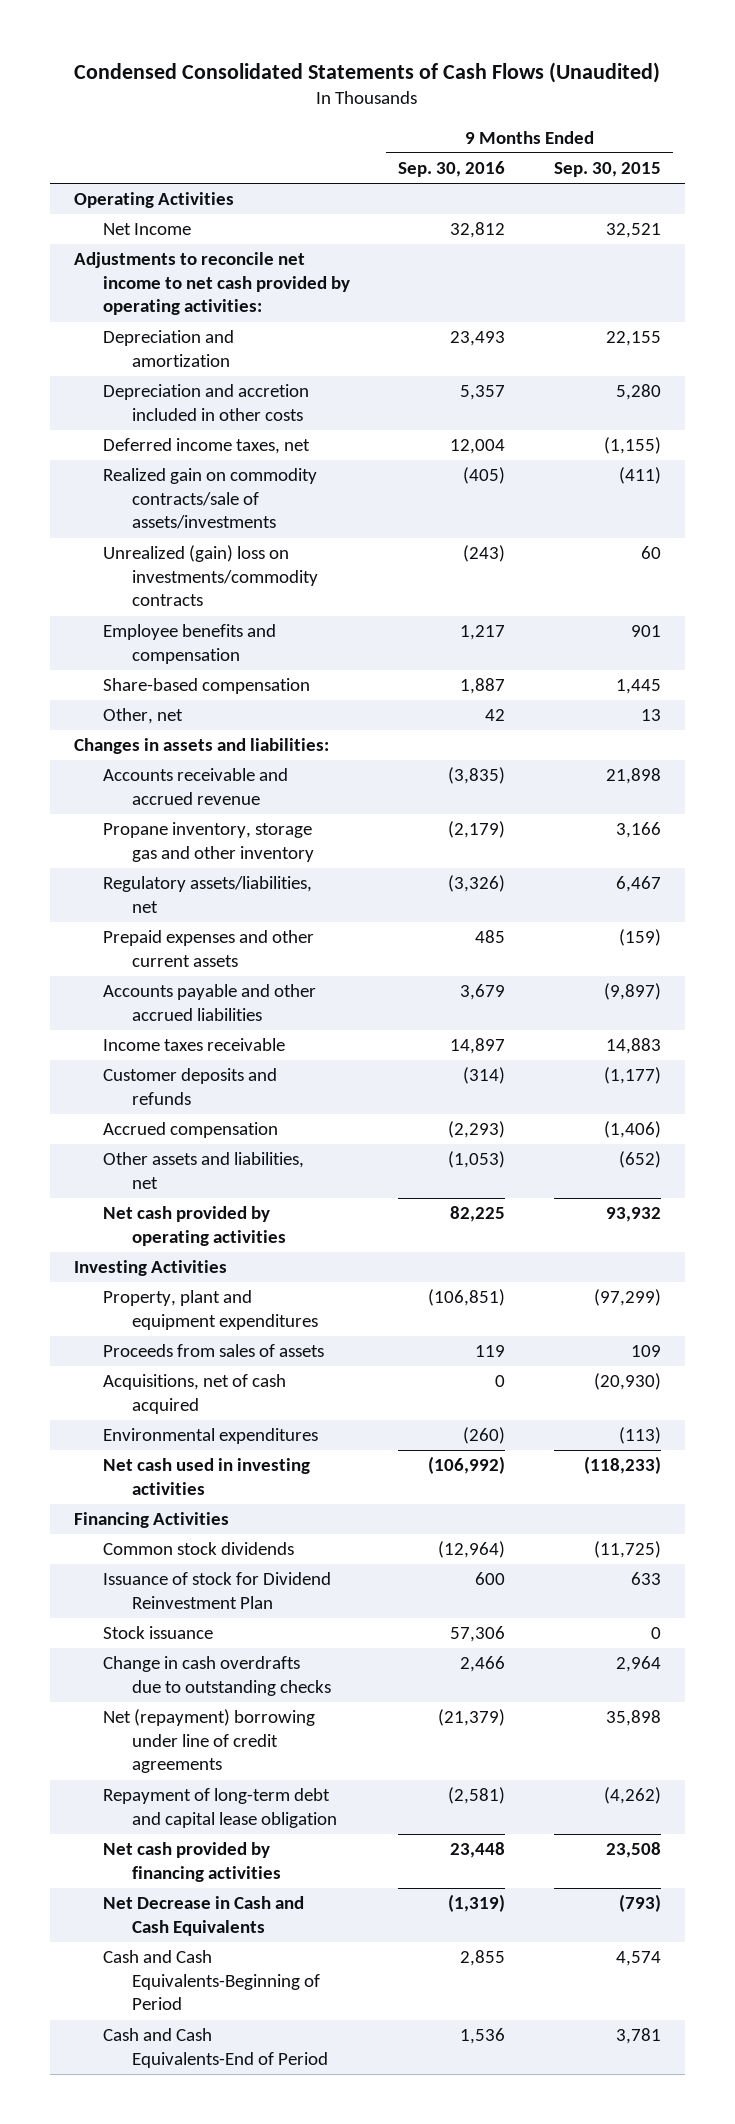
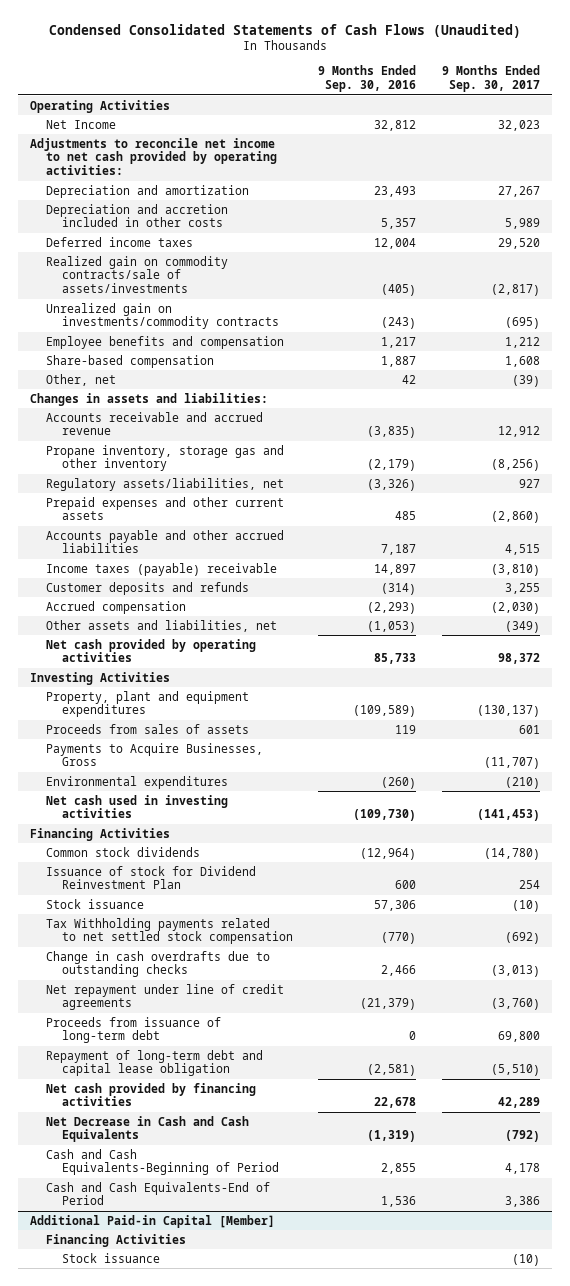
- | 9 Months Ended Sep. 30, 2016 | 9 Months Ended Sep. 30, 2015
+ | 9 Months Ended Sep. 30, 2016 | 9 Months Ended Sep. 30, 2017
- Deferred income taxes, net | 12,004 | (1,155)
+ Deferred income taxes | 12,004 | 29,520
- Unrealized (gain) loss on investments/commodity contracts | (243) | 60
+ Unrealized gain on investments/commodity contracts | (243) | (695)
- Accounts payable and other accrued liabilities | 3,679 | (9,897)
- Income taxes receivable | 14,897 | 14,883
+ Accounts payable and other accrued liabilities | 7,187 | 4,515
+ Income taxes (payable) receivable | 14,897 | (3,810)
- Net cash provided by operating activities | 82,225 | 93,932
+ Net cash provided by operating activities | 85,733 | 98,372
- Property, plant and equipment expenditures | (106,851) | (97,299)
+ Property, plant and equipment expenditures | (109,589) | (130,137)
- Acquisitions, net of cash acquired | 0 | (20,930)
+ Payments to Acquire Businesses, Gross | | (11,707)
- Net cash used in investing activities | (106,992) | (118,233)
+ Net cash used in investing activities | (109,730) | (141,453)
+ Tax Withholding payments related to net settled stock compensation | (770) | (692)
- Net (repayment) borrowing under line of credit agreements | (21,379) | 35,898
+ Net repayment under line of credit agreements | (21,379) | (3,760)
+ Proceeds from issuance of long-term debt | 0 | 69,800
- Net cash provided by financing activities | 23,448 | 23,508
+ Net cash provided by financing activities | 22,678 | 42,289
+ Additional Paid-in Capital [Member]
+ Financing Activities
+ Stock issuance | | (10)

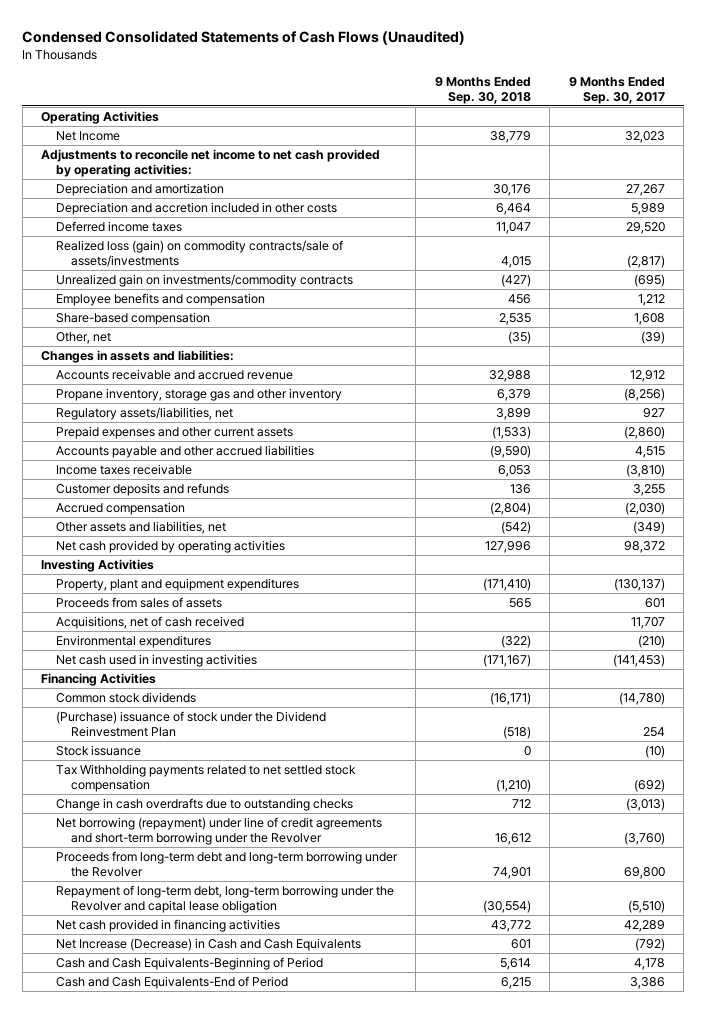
- | 9 Months Ended Sep. 30, 2016 | 9 Months Ended Sep. 30, 2017
+ | 9 Months Ended Sep. 30, 2018 | 9 Months Ended Sep. 30, 2017
- Realized gain on commodity contracts/sale of assets/investments | (405) | (2,817)
+ Realized loss (gain) on commodity contracts/sale of assets/investments | 4,015 | (2,817)
- Income taxes (payable) receivable | 14,897 | (3,810)
+ Income taxes receivable | 6,053 | (3,810)
- Payments to Acquire Businesses, Gross | | (11,707)
+ Acquisitions, net of cash received | | 11,707
- Issuance of stock for Dividend Reinvestment Plan | 600 | 254
+ (Purchase) issuance of stock under the Dividend Reinvestment Plan | (518) | 254
- Net repayment under line of credit agreements | (21,379) | (3,760)
- Proceeds from issuance of long-term debt | 0 | 69,800
- Repayment of long-term debt and capital lease obligation | (2,581) | (5,510)
- Net cash provided by financing activities | 22,678 | 42,289
- Net Decrease in Cash and Cash Equivalents | (1,319) | (792)
+ Net borrowing (repayment) under line of credit agreements and short-term borrowing under the Revolver | 16,612 | (3,760)
+ Proceeds from long-term debt and long-term borrowing under the Revolver | 74,901 | 69,800
+ Repayment of long-term debt, long-term borrowing under the Revolver and capital lease obligation | (30,554) | (5,510)
+ Net cash provided in financing activities | 43,772 | 42,289
+ Net Increase (Decrease) in Cash and Cash Equivalents | 601 | (792)
- Additional Paid-in Capital [Member]
- Financing Activities
- Stock issuance | | (10)

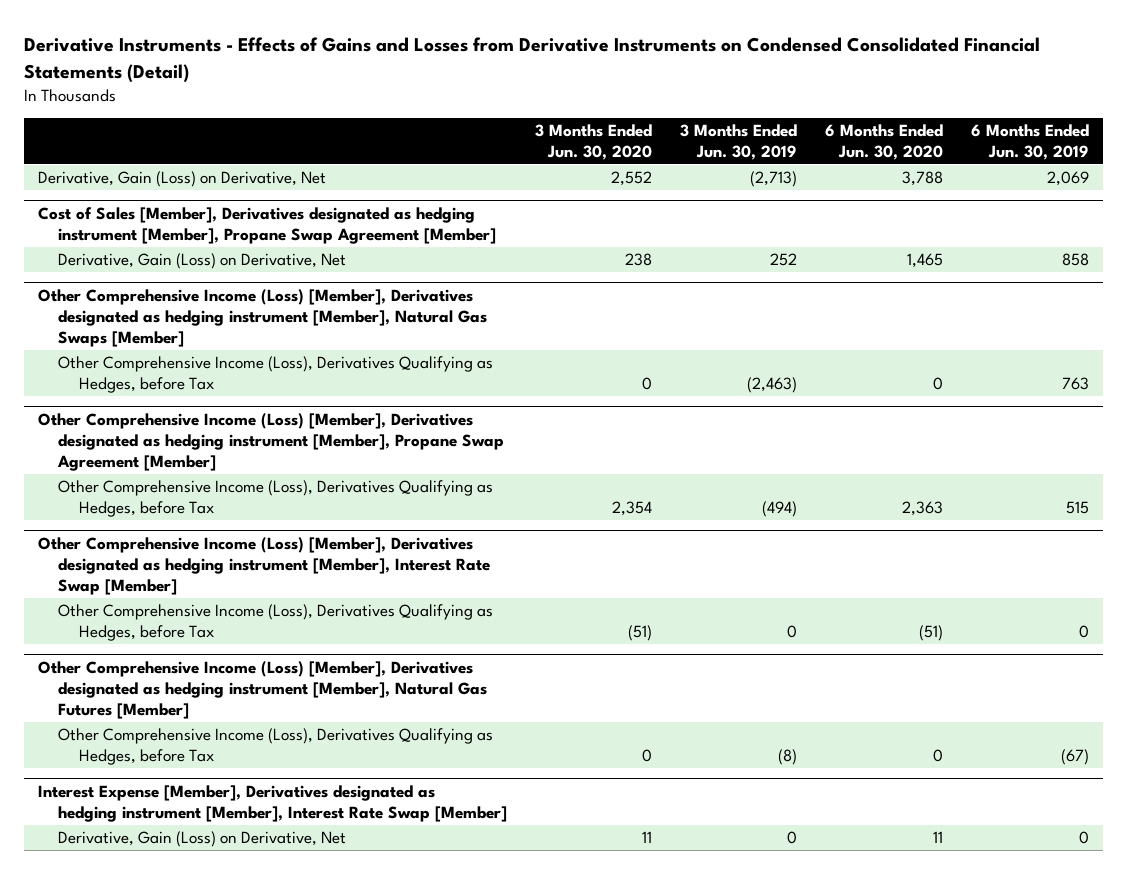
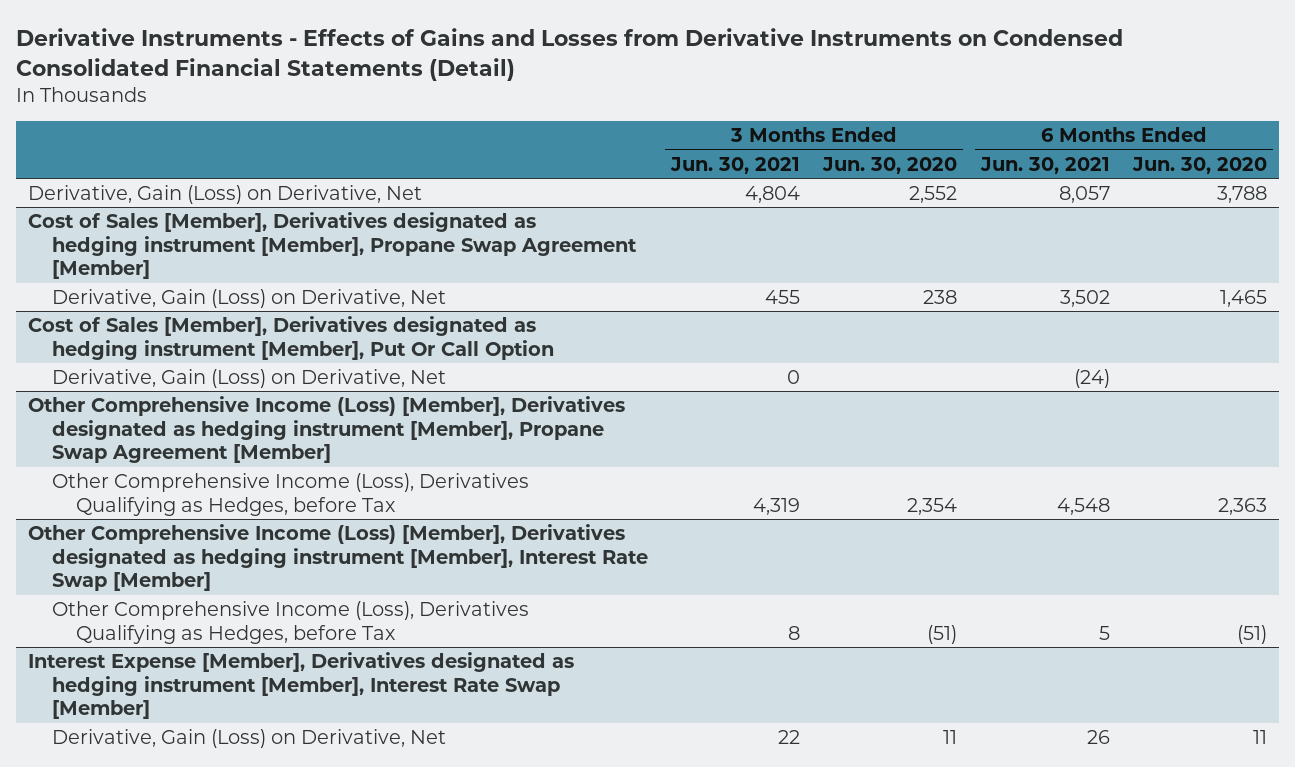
- | 3 Months Ended Jun. 30, 2020 | 3 Months Ended Jun. 30, 2019 | 6 Months Ended Jun. 30, 2020 | 6 Months Ended Jun. 30, 2019
+ | 3 Months Ended Jun. 30, 2021 | 3 Months Ended Jun. 30, 2020 | 6 Months Ended Jun. 30, 2021 | 6 Months Ended Jun. 30, 2020
- Other Comprehensive Income (Loss) [Member], Derivatives designated as hedging instrument [Member], Natural Gas Swaps [Member]
- Other Comprehensive Income (Loss), Derivatives Qualifying as Hedges, before Tax | 0 | (2,463) | 0 | 763
+ Cost of Sales [Member], Derivatives designated as hedging instrument [Member], Put Or Call Option
+ Derivative, Gain (Loss) on Derivative, Net | 0 | | (24) |
- Other Comprehensive Income (Loss) [Member], Derivatives designated as hedging instrument [Member], Natural Gas Futures [Member]
- Other Comprehensive Income (Loss), Derivatives Qualifying as Hedges, before Tax | 0 | (8) | 0 | (67)

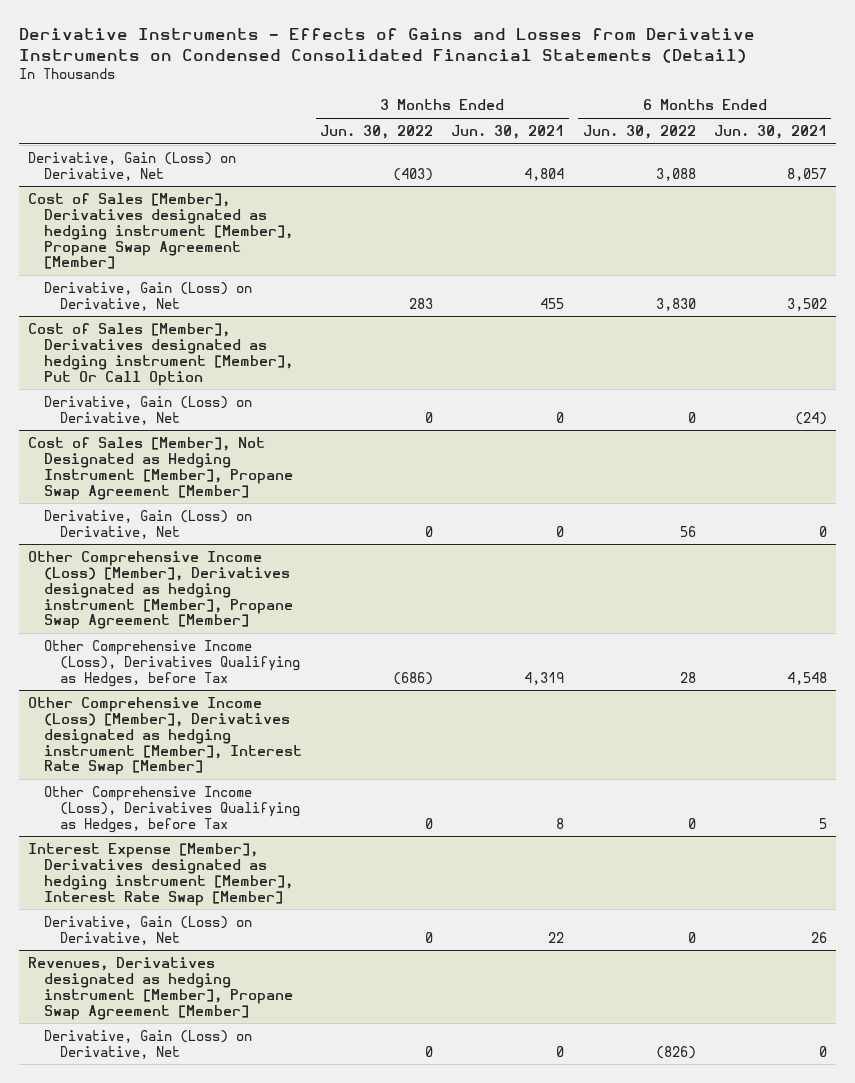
- | 3 Months Ended Jun. 30, 2021 | 3 Months Ended Jun. 30, 2020 | 6 Months Ended Jun. 30, 2021 | 6 Months Ended Jun. 30, 2020
+ | 3 Months Ended Jun. 30, 2022 | 3 Months Ended Jun. 30, 2021 | 6 Months Ended Jun. 30, 2022 | 6 Months Ended Jun. 30, 2021
+ Cost of Sales [Member], Not Designated as Hedging Instrument [Member], Propane Swap Agreement [Member]
+ Derivative, Gain (Loss) on Derivative, Net | 0 | 0 | 56 | 0
+ Revenues, Derivatives designated as hedging instrument [Member], Propane Swap Agreement [Member]
+ Derivative, Gain (Loss) on Derivative, Net | 0 | 0 | (826) | 0

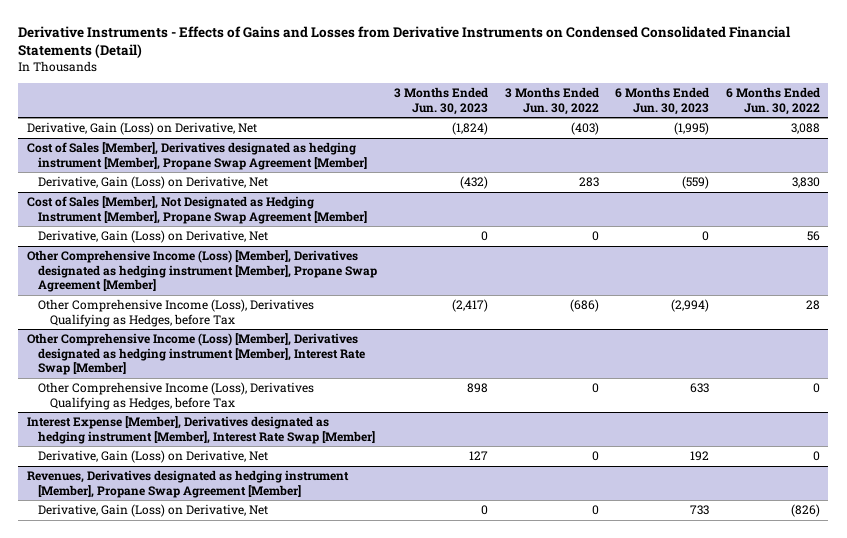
- | 3 Months Ended Jun. 30, 2022 | 3 Months Ended Jun. 30, 2021 | 6 Months Ended Jun. 30, 2022 | 6 Months Ended Jun. 30, 2021
+ | 3 Months Ended Jun. 30, 2023 | 3 Months Ended Jun. 30, 2022 | 6 Months Ended Jun. 30, 2023 | 6 Months Ended Jun. 30, 2022
- Cost of Sales [Member], Derivatives designated as hedging instrument [Member], Put Or Call Option
- Derivative, Gain (Loss) on Derivative, Net | 0 | 0 | 0 | (24)

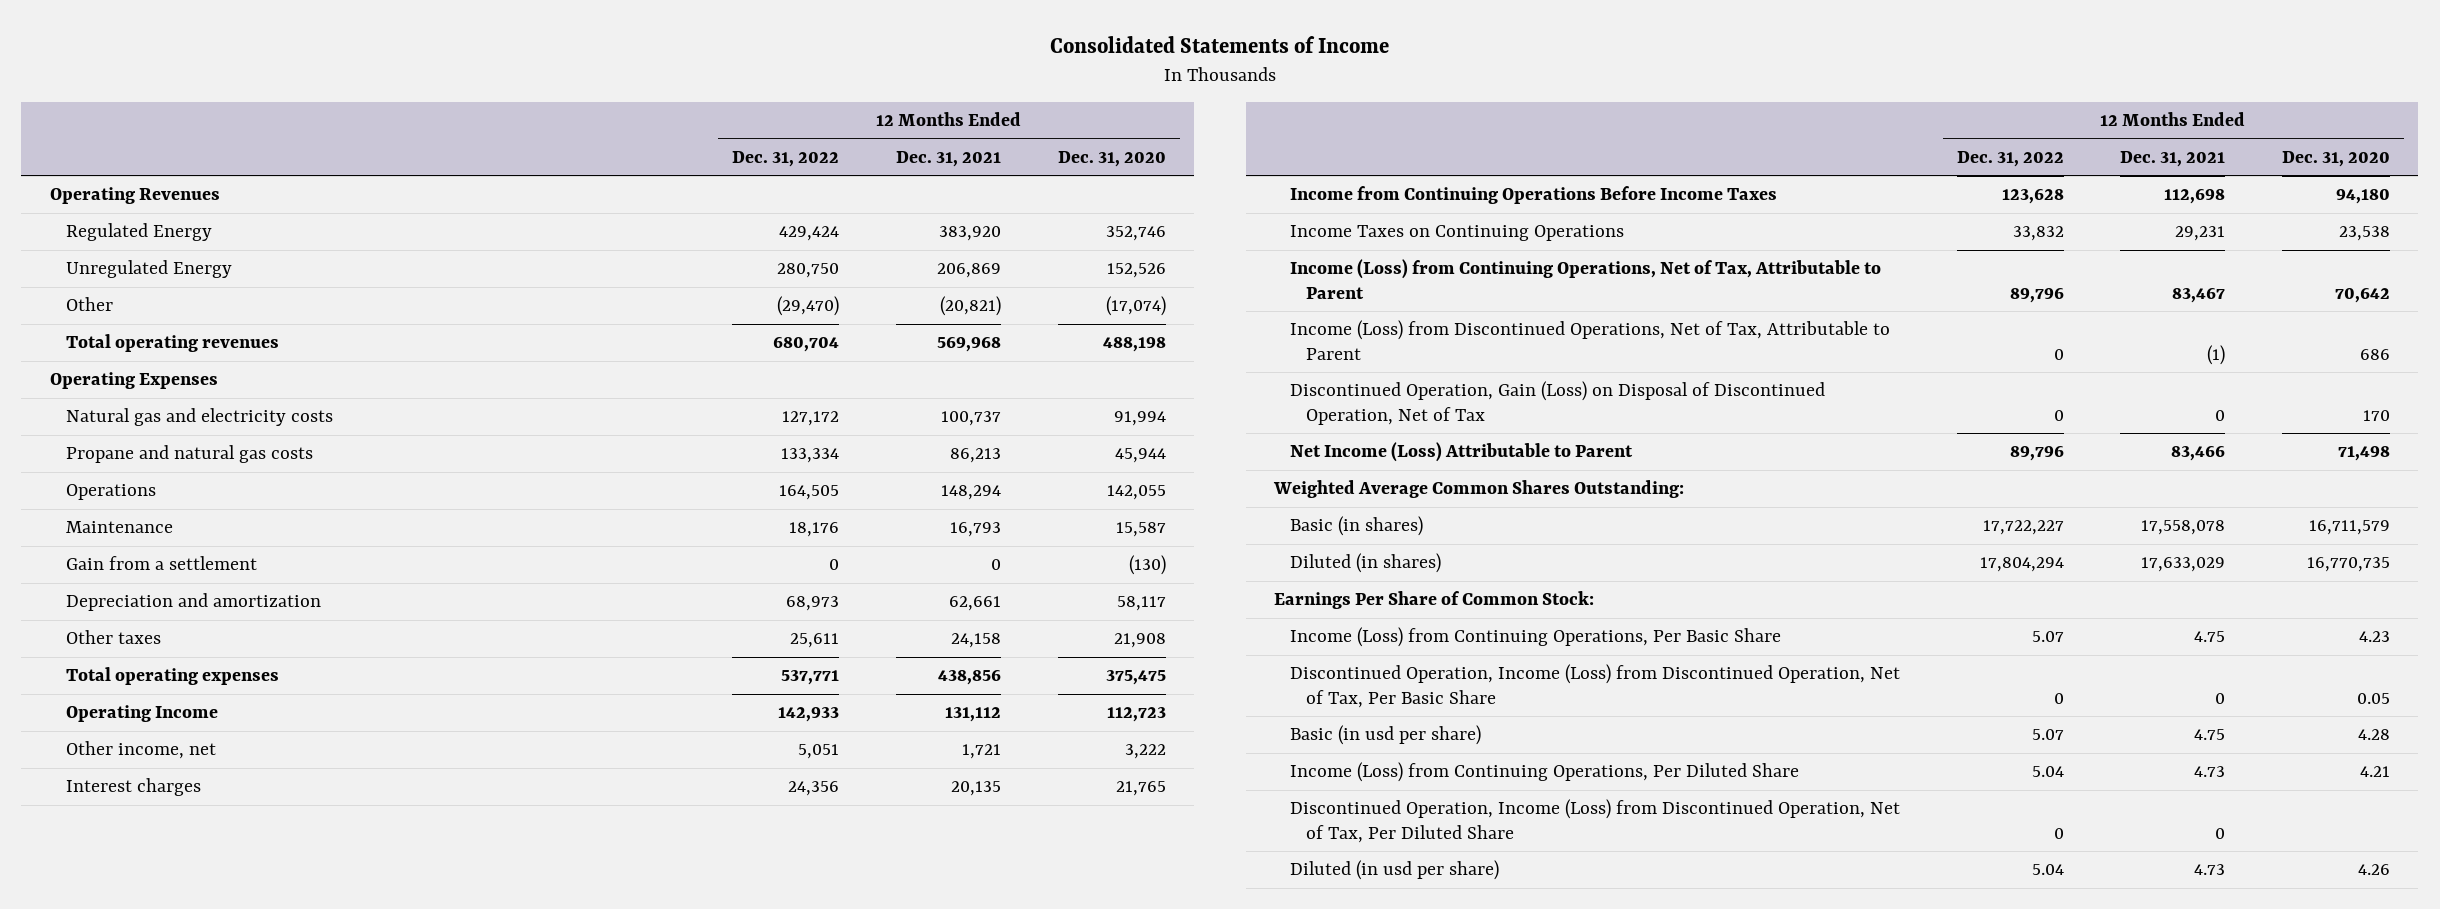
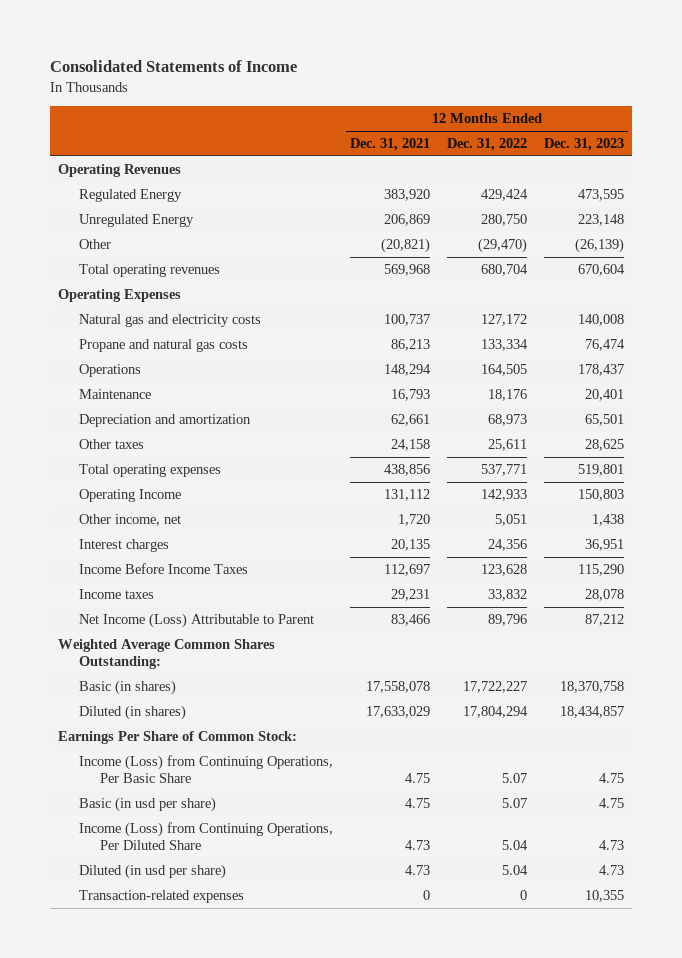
- | 12 Months Ended Dec. 31, 2022 | 12 Months Ended Dec. 31, 2021 | 12 Months Ended Dec. 31, 2020
+ | 12 Months Ended Dec. 31, 2021 | 12 Months Ended Dec. 31, 2022 | 12 Months Ended Dec. 31, 2023
- Gain from a settlement | 0 | 0 | (130)
- Other income, net | 5,051 | 1,721 | 3,222
+ Other income, net | 1,720 | 5,051 | 1,438
- Income from Continuing Operations Before Income Taxes | 123,628 | 112,698 | 94,180
- Income Taxes on Continuing Operations | 33,832 | 29,231 | 23,538
- Income (Loss) from Continuing Operations, Net of Tax, Attributable to Parent | 89,796 | 83,467 | 70,642
- Income (Loss) from Discontinued Operations, Net of Tax, Attributable to Parent | 0 | (1) | 686
- Discontinued Operation, Gain (Loss) on Disposal of Discontinued Operation, Net of Tax | 0 | 0 | 170
+ Income Before Income Taxes | 112,697 | 123,628 | 115,290
+ Income taxes | 29,231 | 33,832 | 28,078
- Discontinued Operation, Income (Loss) from Discontinued Operation, Net of Tax, Per Basic Share | 0 | 0 | 0.05
- Discontinued Operation, Income (Loss) from Discontinued Operation, Net of Tax, Per Diluted Share | 0 | 0 |
+ Transaction-related expenses | 0 | 0 | 10,355

